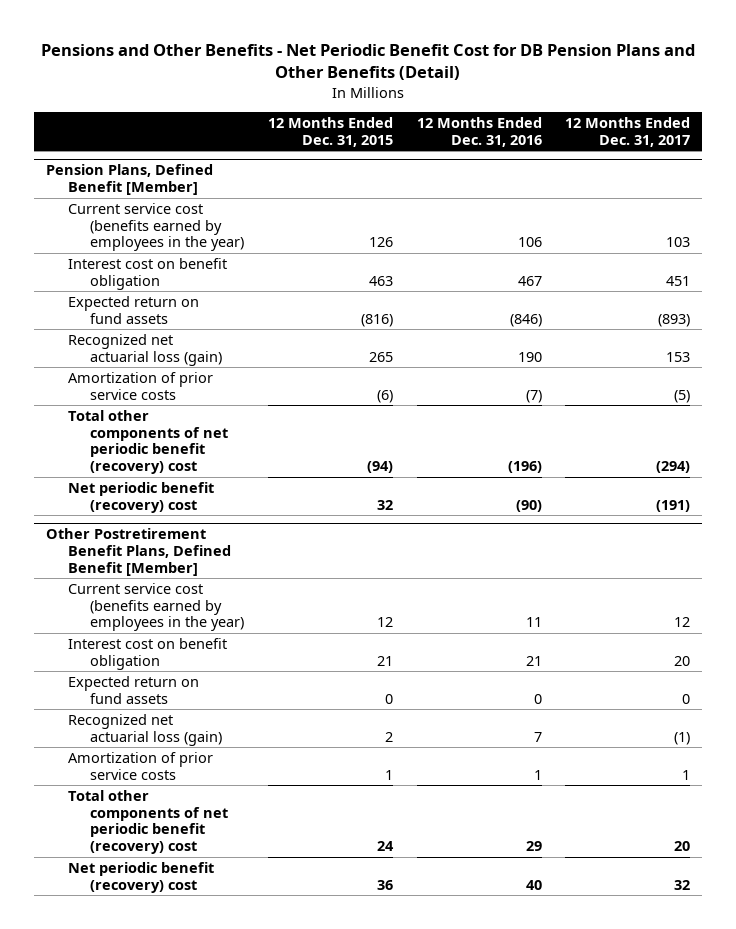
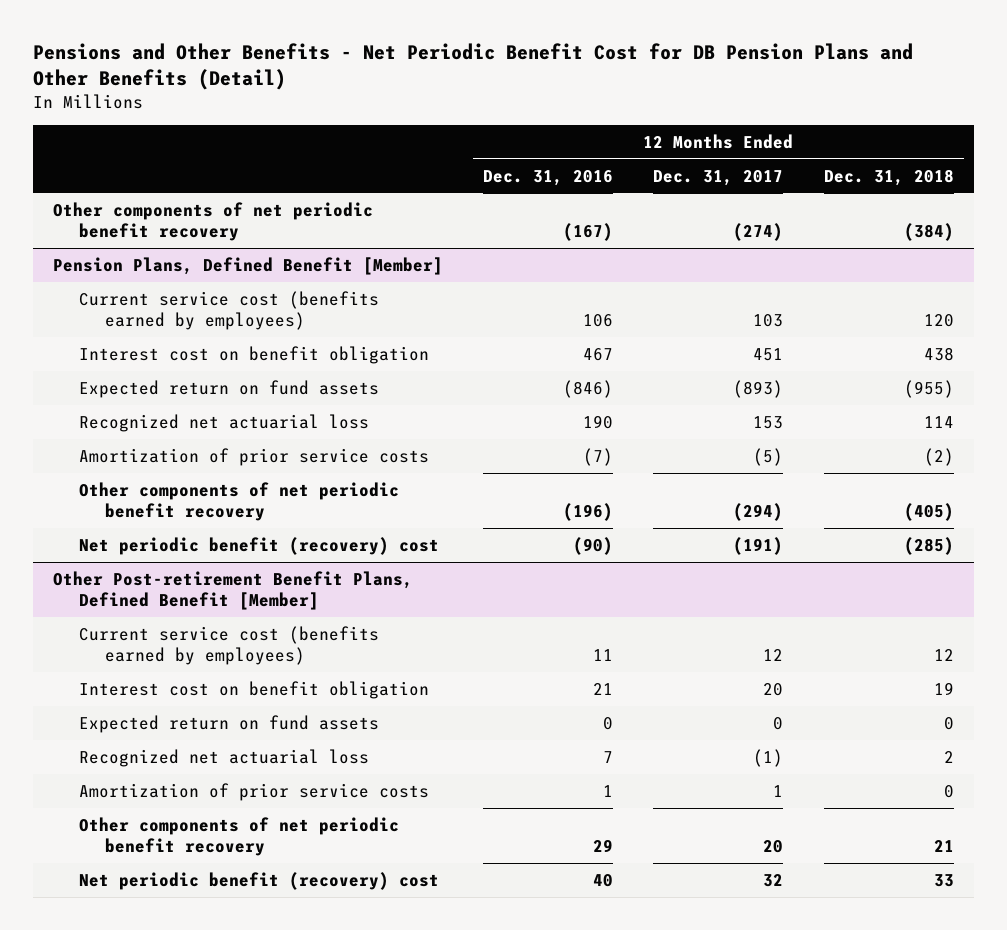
- | 12 Months Ended Dec. 31, 2015 | 12 Months Ended Dec. 31, 2016 | 12 Months Ended Dec. 31, 2017
+ | 12 Months Ended Dec. 31, 2016 | 12 Months Ended Dec. 31, 2017 | 12 Months Ended Dec. 31, 2018
+ Other components of net periodic benefit recovery | (167) | (274) | (384)
@ Pension Plans, Defined Benefit [Member]
- Current service cost (benefits earned by employees in the year) | 126 | 106 | 103
+ Current service cost (benefits earned by employees) | 106 | 103 | 120
- Recognized net actuarial loss (gain) | 265 | 190 | 153
+ Recognized net actuarial loss | 190 | 153 | 114
- Total other components of net periodic benefit (recovery) cost | (94) | (196) | (294)
+ Other components of net periodic benefit recovery | (196) | (294) | (405)
- Other Postretirement Benefit Plans, Defined Benefit [Member]
- Current service cost (benefits earned by employees in the year) | 12 | 11 | 12
+ Other Post-retirement Benefit Plans, Defined Benefit [Member]
+ Current service cost (benefits earned by employees) | 11 | 12 | 12
- Recognized net actuarial loss (gain) | 2 | 7 | (1)
+ Recognized net actuarial loss | 7 | (1) | 2
- Total other components of net periodic benefit (recovery) cost | 24 | 29 | 20
+ Other components of net periodic benefit recovery | 29 | 20 | 21

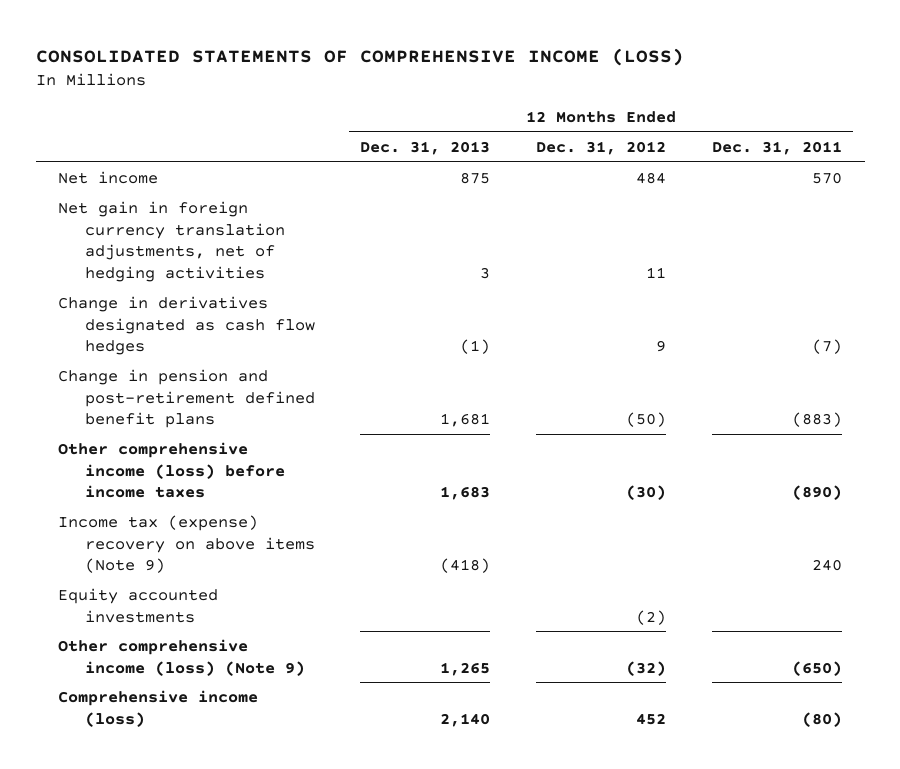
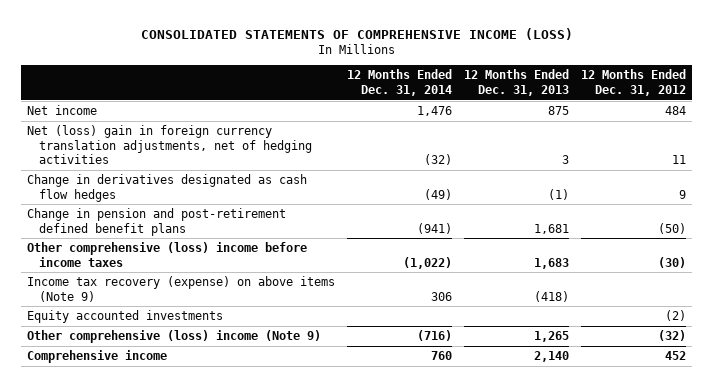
- | 12 Months Ended Dec. 31, 2013 | 12 Months Ended Dec. 31, 2012 | 12 Months Ended Dec. 31, 2011
+ | 12 Months Ended Dec. 31, 2014 | 12 Months Ended Dec. 31, 2013 | 12 Months Ended Dec. 31, 2012
- Net gain in foreign currency translation adjustments, net of hedging activities | 3 | 11 |
+ Net (loss) gain in foreign currency translation adjustments, net of hedging activities | (32) | 3 | 11
- Other comprehensive income (loss) before income taxes | 1,683 | (30) | (890)
- Income tax (expense) recovery on above items (Note 9) | (418) | | 240
+ Other comprehensive (loss) income before income taxes | (1,022) | 1,683 | (30)
+ Income tax recovery (expense) on above items (Note 9) | 306 | (418) |
- Other comprehensive income (loss) (Note 9) | 1,265 | (32) | (650)
- Comprehensive income (loss) | 2,140 | 452 | (80)
+ Other comprehensive (loss) income (Note 9) | (716) | 1,265 | (32)
+ Comprehensive income | 760 | 2,140 | 452

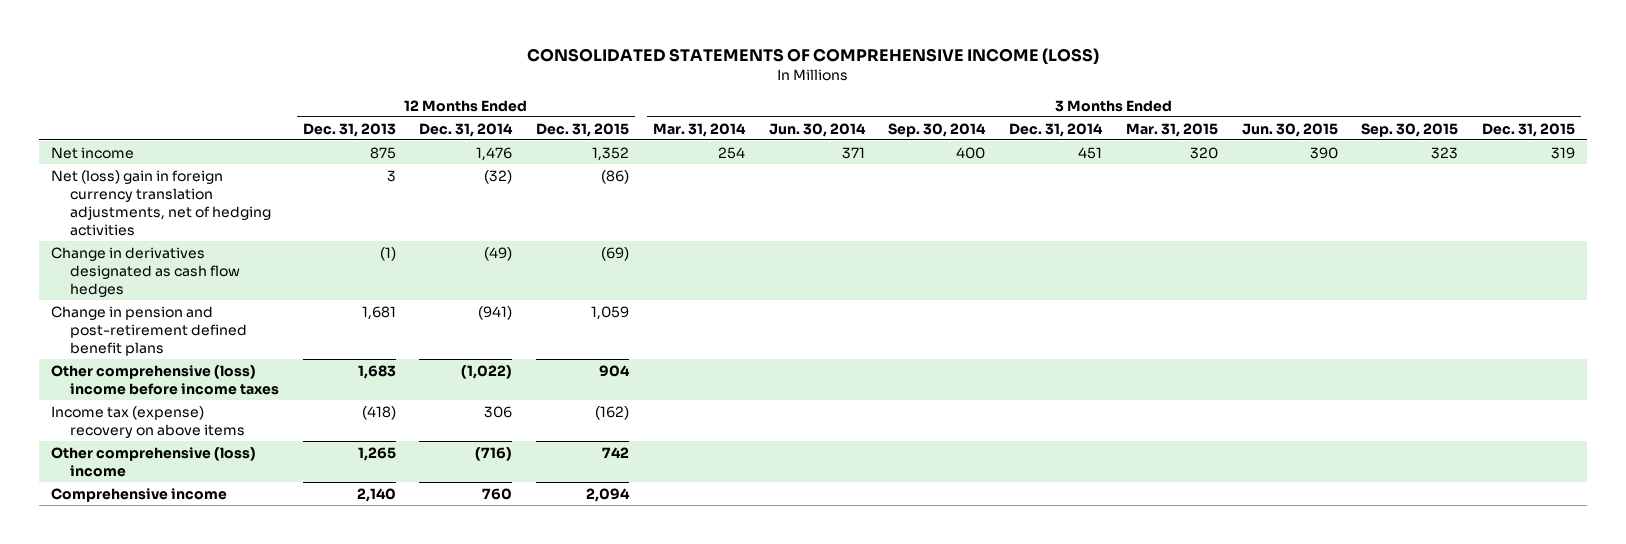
- | 12 Months Ended Dec. 31, 2014 | 12 Months Ended Dec. 31, 2013 | 12 Months Ended Dec. 31, 2012
+ | 12 Months Ended Dec. 31, 2013 | 12 Months Ended Dec. 31, 2014 | 12 Months Ended Dec. 31, 2015 | 3 Months Ended Mar. 31, 2014 | 3 Months Ended Jun. 30, 2014 | 3 Months Ended Sep. 30, 2014 | 3 Months Ended Dec. 31, 2014 | 3 Months Ended Mar. 31, 2015 | 3 Months Ended Jun. 30, 2015 | 3 Months Ended Sep. 30, 2015 | 3 Months Ended Dec. 31, 2015
- Income tax recovery (expense) on above items (Note 9) | 306 | (418) |
- Equity accounted investments | | | (2)
- Other comprehensive (loss) income (Note 9) | (716) | 1,265 | (32)
+ Income tax (expense) recovery on above items | (418) | 306 | (162) | | | | | | | |
+ Other comprehensive (loss) income | 1,265 | (716) | 742 | | | | | | | |

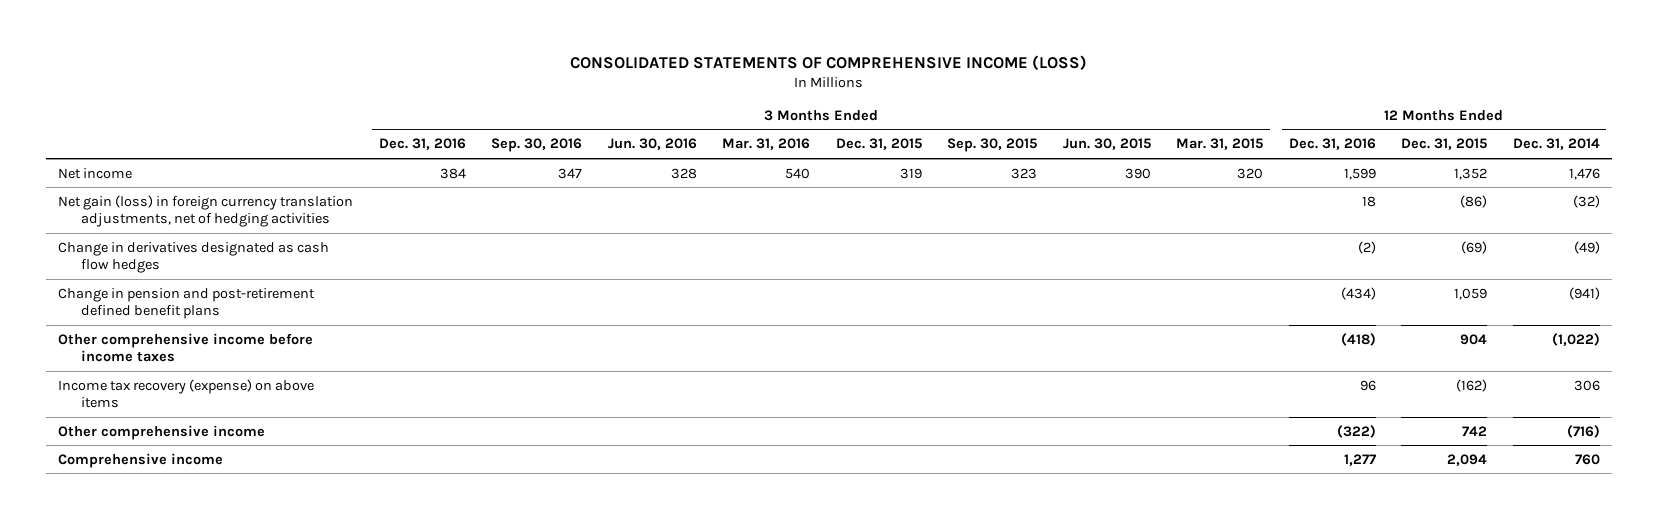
- | 12 Months Ended Dec. 31, 2013 | 12 Months Ended Dec. 31, 2014 | 12 Months Ended Dec. 31, 2015 | 3 Months Ended Mar. 31, 2014 | 3 Months Ended Jun. 30, 2014 | 3 Months Ended Sep. 30, 2014 | 3 Months Ended Dec. 31, 2014 | 3 Months Ended Mar. 31, 2015 | 3 Months Ended Jun. 30, 2015 | 3 Months Ended Sep. 30, 2015 | 3 Months Ended Dec. 31, 2015
+ | 3 Months Ended Dec. 31, 2016 | 3 Months Ended Sep. 30, 2016 | 3 Months Ended Jun. 30, 2016 | 3 Months Ended Mar. 31, 2016 | 3 Months Ended Dec. 31, 2015 | 3 Months Ended Sep. 30, 2015 | 3 Months Ended Jun. 30, 2015 | 3 Months Ended Mar. 31, 2015 | 12 Months Ended Dec. 31, 2016 | 12 Months Ended Dec. 31, 2015 | 12 Months Ended Dec. 31, 2014
- Net (loss) gain in foreign currency translation adjustments, net of hedging activities | 3 | (32) | (86) | | | | | | | |
+ Net gain (loss) in foreign currency translation adjustments, net of hedging activities | | | | | | | | | 18 | (86) | (32)
- Other comprehensive (loss) income before income taxes | 1,683 | (1,022) | 904 | | | | | | | |
- Income tax (expense) recovery on above items | (418) | 306 | (162) | | | | | | | |
- Other comprehensive (loss) income | 1,265 | (716) | 742 | | | | | | | |
+ Other comprehensive income before income taxes | | | | | | | | | (418) | 904 | (1,022)
+ Income tax recovery (expense) on above items | | | | | | | | | 96 | (162) | 306
+ Other comprehensive income | | | | | | | | | (322) | 742 | (716)

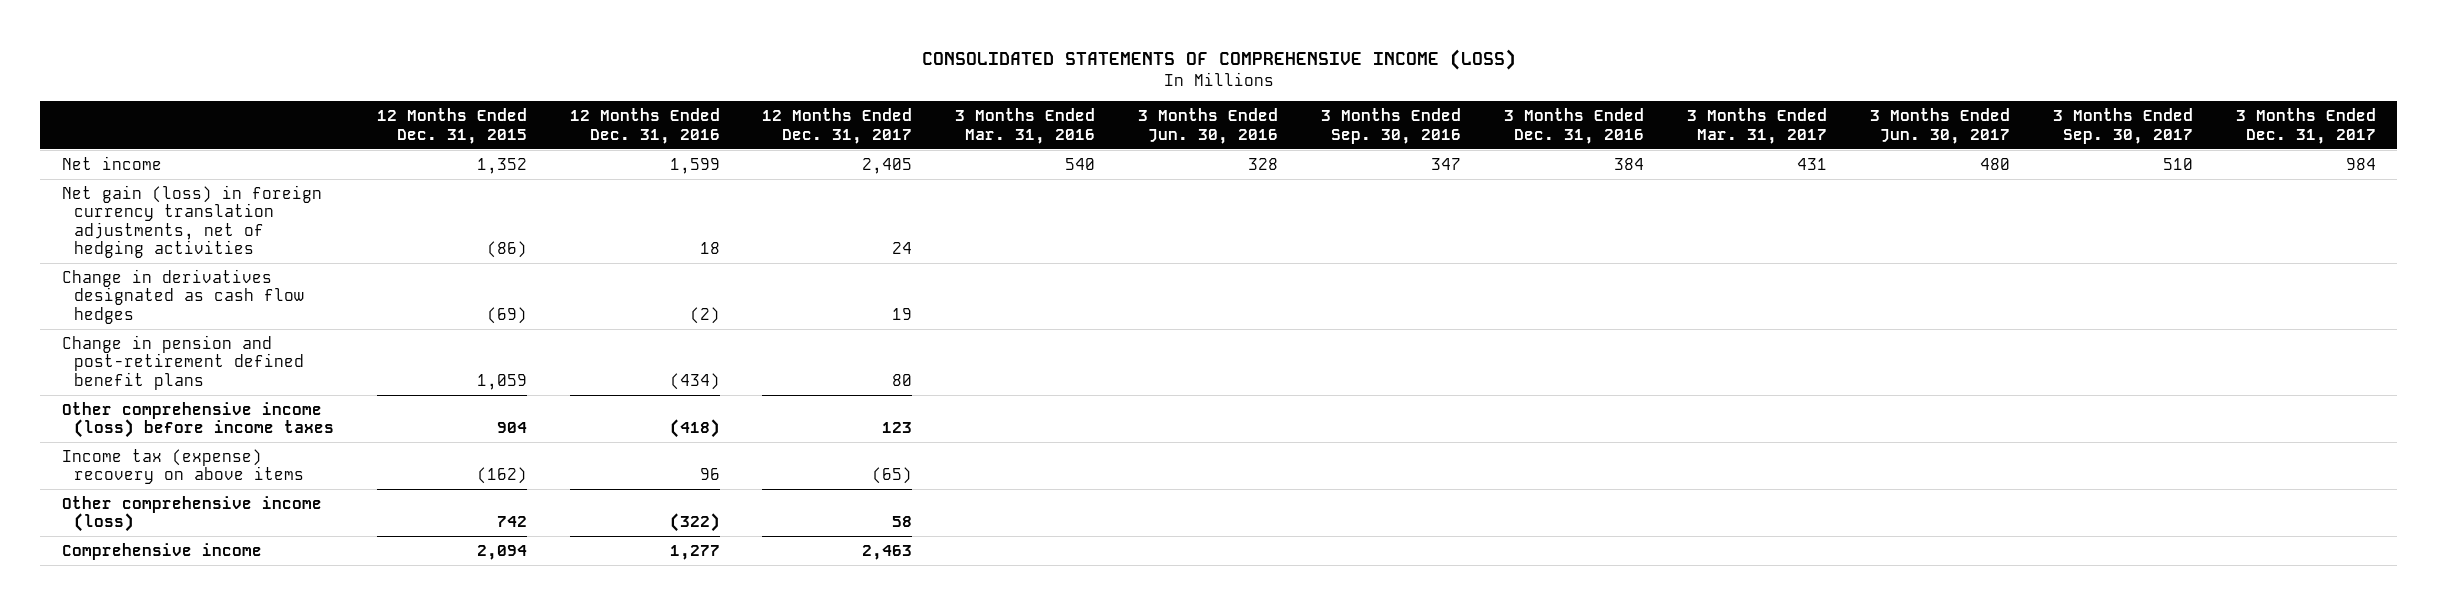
- | 3 Months Ended Dec. 31, 2016 | 3 Months Ended Sep. 30, 2016 | 3 Months Ended Jun. 30, 2016 | 3 Months Ended Mar. 31, 2016 | 3 Months Ended Dec. 31, 2015 | 3 Months Ended Sep. 30, 2015 | 3 Months Ended Jun. 30, 2015 | 3 Months Ended Mar. 31, 2015 | 12 Months Ended Dec. 31, 2016 | 12 Months Ended Dec. 31, 2015 | 12 Months Ended Dec. 31, 2014
+ | 12 Months Ended Dec. 31, 2015 | 12 Months Ended Dec. 31, 2016 | 12 Months Ended Dec. 31, 2017 | 3 Months Ended Mar. 31, 2016 | 3 Months Ended Jun. 30, 2016 | 3 Months Ended Sep. 30, 2016 | 3 Months Ended Dec. 31, 2016 | 3 Months Ended Mar. 31, 2017 | 3 Months Ended Jun. 30, 2017 | 3 Months Ended Sep. 30, 2017 | 3 Months Ended Dec. 31, 2017
- Other comprehensive income before income taxes | | | | | | | | | (418) | 904 | (1,022)
- Income tax recovery (expense) on above items | | | | | | | | | 96 | (162) | 306
- Other comprehensive income | | | | | | | | | (322) | 742 | (716)
+ Other comprehensive income (loss) before income taxes | 904 | (418) | 123 | | | | | | | |
+ Income tax (expense) recovery on above items | (162) | 96 | (65) | | | | | | | |
+ Other comprehensive income (loss) | 742 | (322) | 58 | | | | | | | |

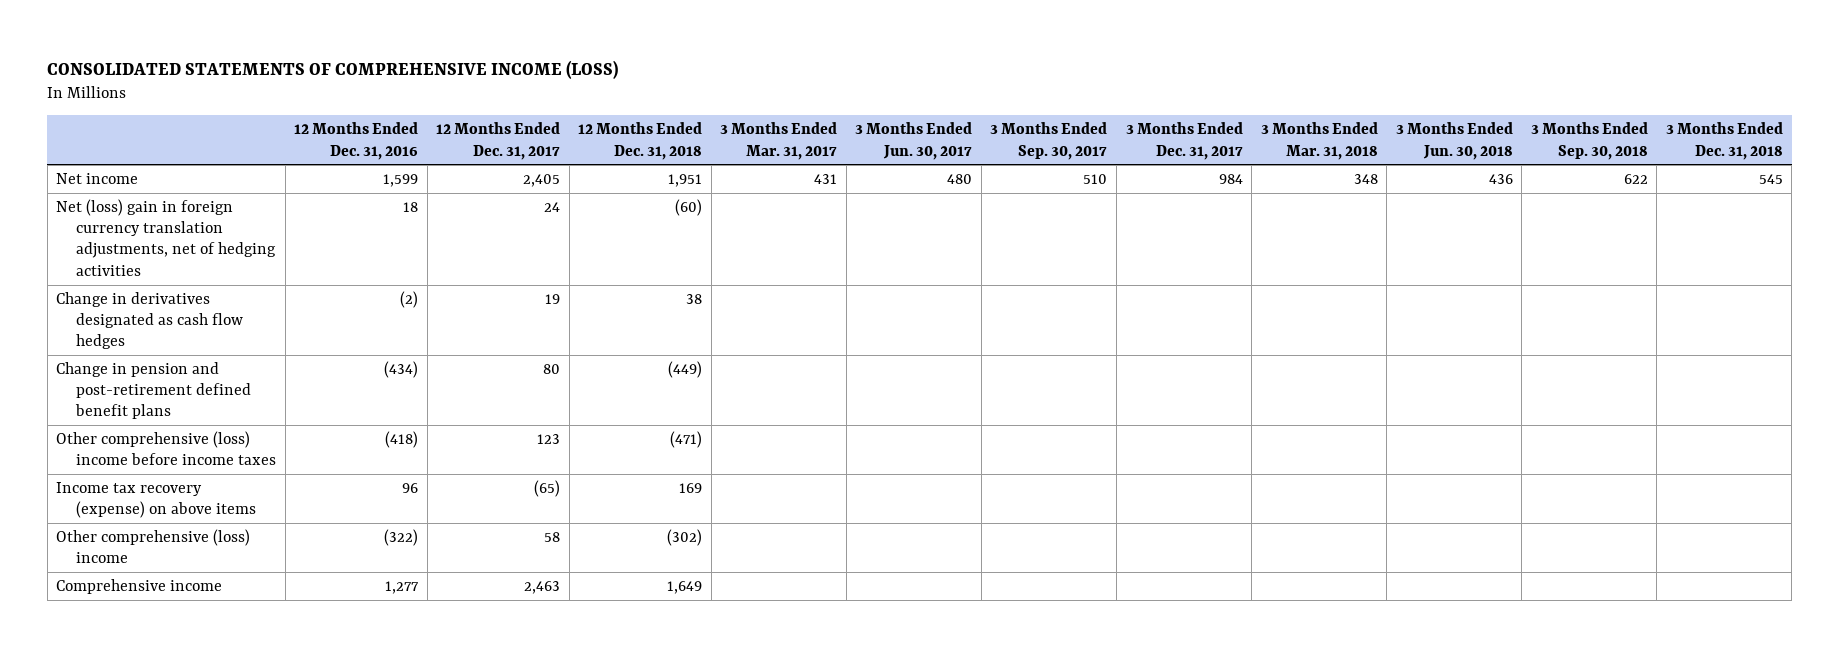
- | 12 Months Ended Dec. 31, 2015 | 12 Months Ended Dec. 31, 2016 | 12 Months Ended Dec. 31, 2017 | 3 Months Ended Mar. 31, 2016 | 3 Months Ended Jun. 30, 2016 | 3 Months Ended Sep. 30, 2016 | 3 Months Ended Dec. 31, 2016 | 3 Months Ended Mar. 31, 2017 | 3 Months Ended Jun. 30, 2017 | 3 Months Ended Sep. 30, 2017 | 3 Months Ended Dec. 31, 2017
+ | 12 Months Ended Dec. 31, 2016 | 12 Months Ended Dec. 31, 2017 | 12 Months Ended Dec. 31, 2018 | 3 Months Ended Mar. 31, 2017 | 3 Months Ended Jun. 30, 2017 | 3 Months Ended Sep. 30, 2017 | 3 Months Ended Dec. 31, 2017 | 3 Months Ended Mar. 31, 2018 | 3 Months Ended Jun. 30, 2018 | 3 Months Ended Sep. 30, 2018 | 3 Months Ended Dec. 31, 2018
- Net gain (loss) in foreign currency translation adjustments, net of hedging activities | (86) | 18 | 24 | | | | | | | |
+ Net (loss) gain in foreign currency translation adjustments, net of hedging activities | 18 | 24 | (60) | | | | | | | |
- Other comprehensive income (loss) before income taxes | 904 | (418) | 123 | | | | | | | |
- Income tax (expense) recovery on above items | (162) | 96 | (65) | | | | | | | |
- Other comprehensive income (loss) | 742 | (322) | 58 | | | | | | | |
+ Other comprehensive (loss) income before income taxes | (418) | 123 | (471) | | | | | | | |
+ Income tax recovery (expense) on above items | 96 | (65) | 169 | | | | | | | |
+ Other comprehensive (loss) income | (322) | 58 | (302) | | | | | | | |

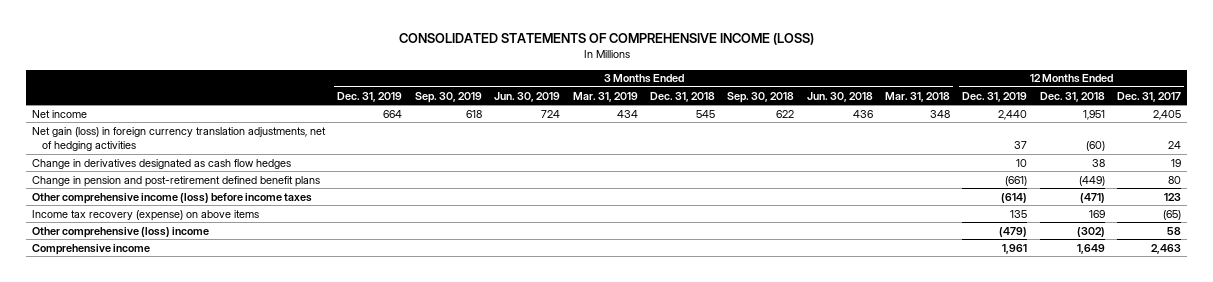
- | 12 Months Ended Dec. 31, 2016 | 12 Months Ended Dec. 31, 2017 | 12 Months Ended Dec. 31, 2018 | 3 Months Ended Mar. 31, 2017 | 3 Months Ended Jun. 30, 2017 | 3 Months Ended Sep. 30, 2017 | 3 Months Ended Dec. 31, 2017 | 3 Months Ended Mar. 31, 2018 | 3 Months Ended Jun. 30, 2018 | 3 Months Ended Sep. 30, 2018 | 3 Months Ended Dec. 31, 2018
+ | 3 Months Ended Dec. 31, 2019 | 3 Months Ended Sep. 30, 2019 | 3 Months Ended Jun. 30, 2019 | 3 Months Ended Mar. 31, 2019 | 3 Months Ended Dec. 31, 2018 | 3 Months Ended Sep. 30, 2018 | 3 Months Ended Jun. 30, 2018 | 3 Months Ended Mar. 31, 2018 | 12 Months Ended Dec. 31, 2019 | 12 Months Ended Dec. 31, 2018 | 12 Months Ended Dec. 31, 2017
- Net (loss) gain in foreign currency translation adjustments, net of hedging activities | 18 | 24 | (60) | | | | | | | |
+ Net gain (loss) in foreign currency translation adjustments, net of hedging activities | | | | | | | | | 37 | (60) | 24
- Other comprehensive (loss) income before income taxes | (418) | 123 | (471) | | | | | | | |
+ Other comprehensive income (loss) before income taxes | | | | | | | | | (614) | (471) | 123

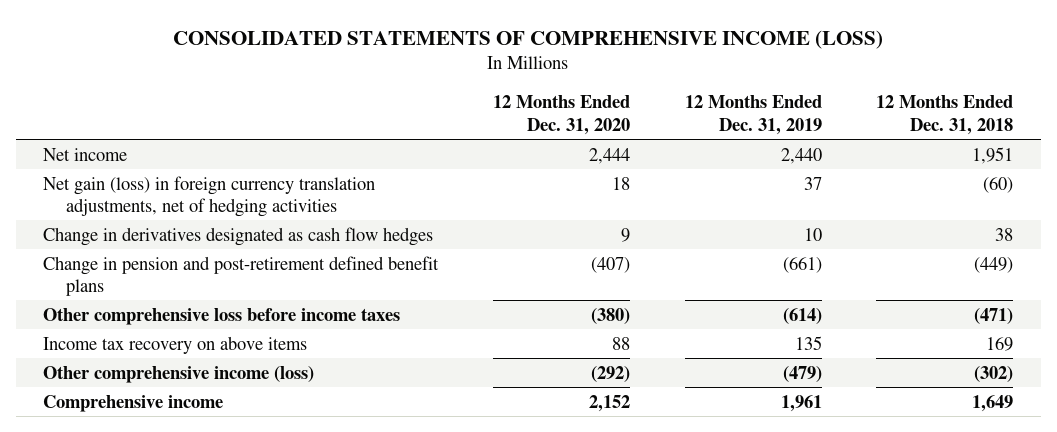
- | 3 Months Ended Dec. 31, 2019 | 3 Months Ended Sep. 30, 2019 | 3 Months Ended Jun. 30, 2019 | 3 Months Ended Mar. 31, 2019 | 3 Months Ended Dec. 31, 2018 | 3 Months Ended Sep. 30, 2018 | 3 Months Ended Jun. 30, 2018 | 3 Months Ended Mar. 31, 2018 | 12 Months Ended Dec. 31, 2019 | 12 Months Ended Dec. 31, 2018 | 12 Months Ended Dec. 31, 2017
+ | 12 Months Ended Dec. 31, 2020 | 12 Months Ended Dec. 31, 2019 | 12 Months Ended Dec. 31, 2018
- Other comprehensive income (loss) before income taxes | | | | | | | | | (614) | (471) | 123
- Income tax recovery (expense) on above items | | | | | | | | | 135 | 169 | (65)
- Other comprehensive (loss) income | | | | | | | | | (479) | (302) | 58
+ Other comprehensive loss before income taxes | (380) | (614) | (471)
+ Income tax recovery on above items | 88 | 135 | 169
+ Other comprehensive income (loss) | (292) | (479) | (302)

